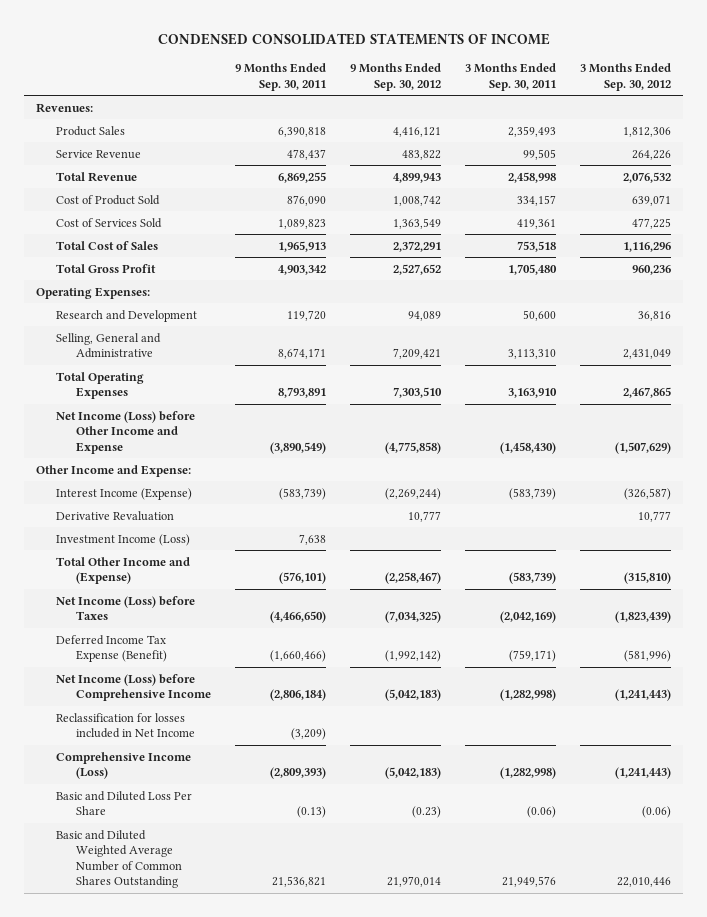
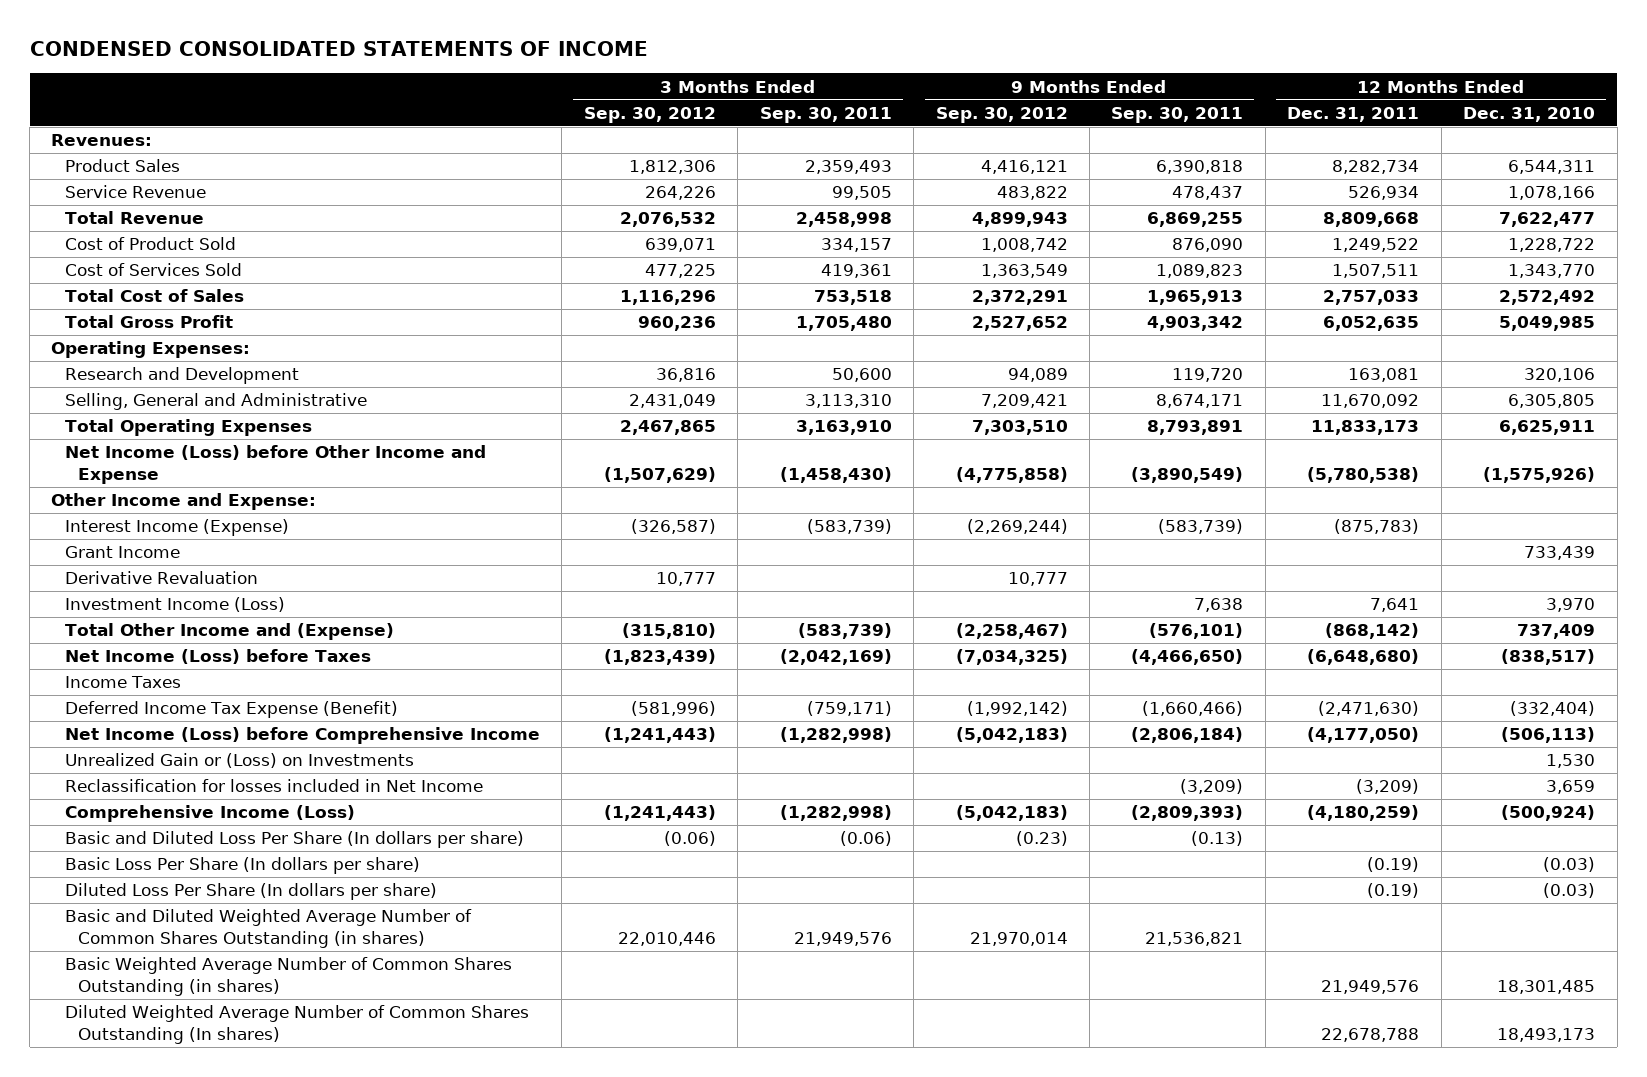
- | 9 Months Ended Sep. 30, 2011 | 9 Months Ended Sep. 30, 2012 | 3 Months Ended Sep. 30, 2011 | 3 Months Ended Sep. 30, 2012
+ | 3 Months Ended Sep. 30, 2012 | 3 Months Ended Sep. 30, 2011 | 9 Months Ended Sep. 30, 2012 | 9 Months Ended Sep. 30, 2011 | 12 Months Ended Dec. 31, 2011 | 12 Months Ended Dec. 31, 2010
+ Grant Income | | | | | | 733,439
+ Income Taxes
+ Unrealized Gain or (Loss) on Investments | | | | | | 1,530
- Basic and Diluted Loss Per Share | (0.13) | (0.23) | (0.06) | (0.06)
- Basic and Diluted Weighted Average Number of Common Shares Outstanding | 21,536,821 | 21,970,014 | 21,949,576 | 22,010,446
+ Basic and Diluted Loss Per Share (In dollars per share) | (0.06) | (0.06) | (0.23) | (0.13) | |
+ Basic Loss Per Share (In dollars per share) | | | | | (0.19) | (0.03)
+ Diluted Loss Per Share (In dollars per share) | | | | | (0.19) | (0.03)
+ Basic and Diluted Weighted Average Number of Common Shares Outstanding (in shares) | 22,010,446 | 21,949,576 | 21,970,014 | 21,536,821 | |
+ Basic Weighted Average Number of Common Shares Outstanding (in shares) | | | | | 21,949,576 | 18,301,485
+ Diluted Weighted Average Number of Common Shares Outstanding (In shares) | | | | | 22,678,788 | 18,493,173

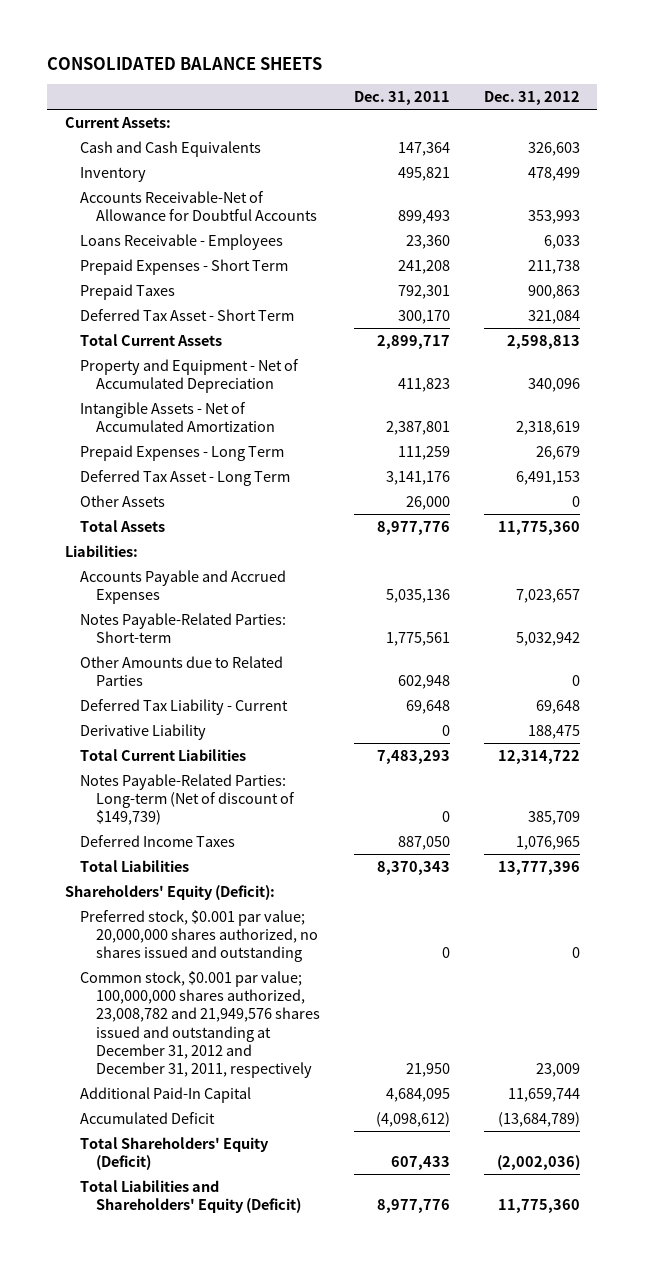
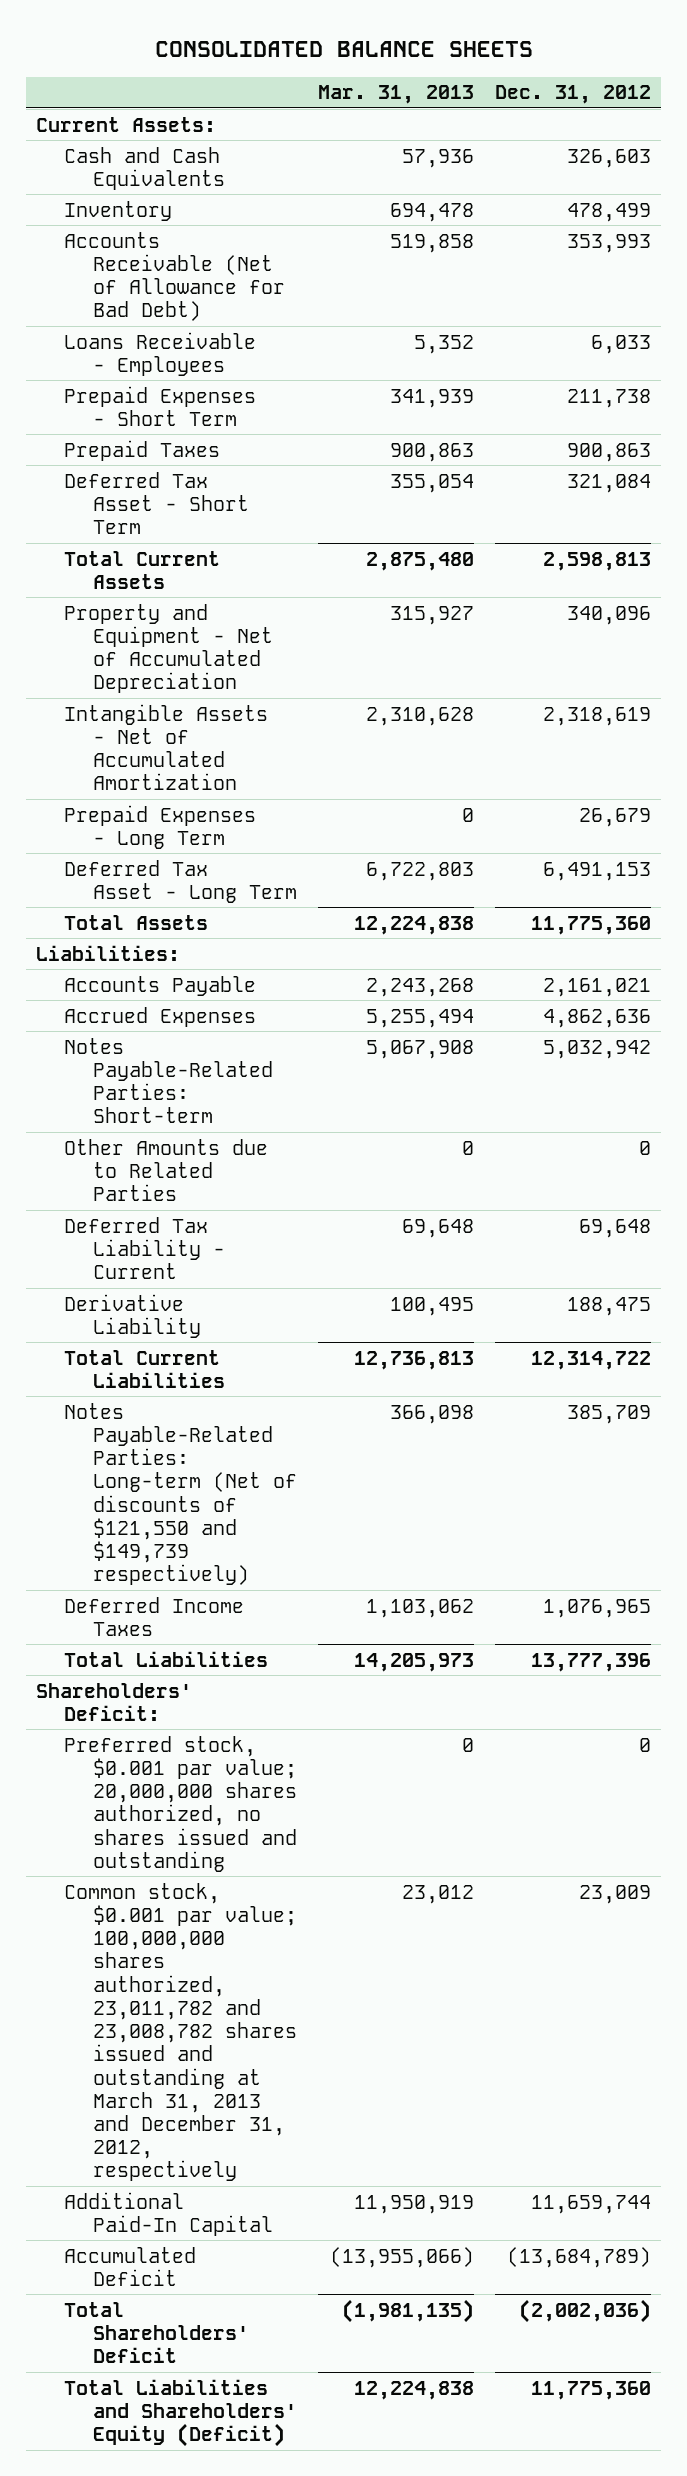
- | Dec. 31, 2011 | Dec. 31, 2012
+ | Mar. 31, 2013 | Dec. 31, 2012
- Accounts Receivable-Net of Allowance for Doubtful Accounts | 899,493 | 353,993
+ Accounts Receivable (Net of Allowance for Bad Debt) | 519,858 | 353,993
- Other Assets | 26,000 | 0
- Accounts Payable and Accrued Expenses | 5,035,136 | 7,023,657
+ Accounts Payable | 2,243,268 | 2,161,021
+ Accrued Expenses | 5,255,494 | 4,862,636
- Notes Payable-Related Parties: Long-term (Net of discount of $149,739) | 0 | 385,709
+ Notes Payable-Related Parties: Long-term (Net of discounts of $121,550 and $149,739 respectively) | 366,098 | 385,709
- Shareholders' Equity (Deficit):
+ Shareholders' Deficit:
- Common stock, $0.001 par value; 100,000,000 shares authorized, 23,008,782 and 21,949,576 shares issued and outstanding at December 31, 2012 and December 31, 2011, respectively | 21,950 | 23,009
+ Common stock, $0.001 par value; 100,000,000 shares authorized, 23,011,782 and 23,008,782 shares issued and outstanding at March 31, 2013 and December 31, 2012, respectively | 23,012 | 23,009
- Total Shareholders' Equity (Deficit) | 607,433 | (2,002,036)
+ Total Shareholders' Deficit | (1,981,135) | (2,002,036)

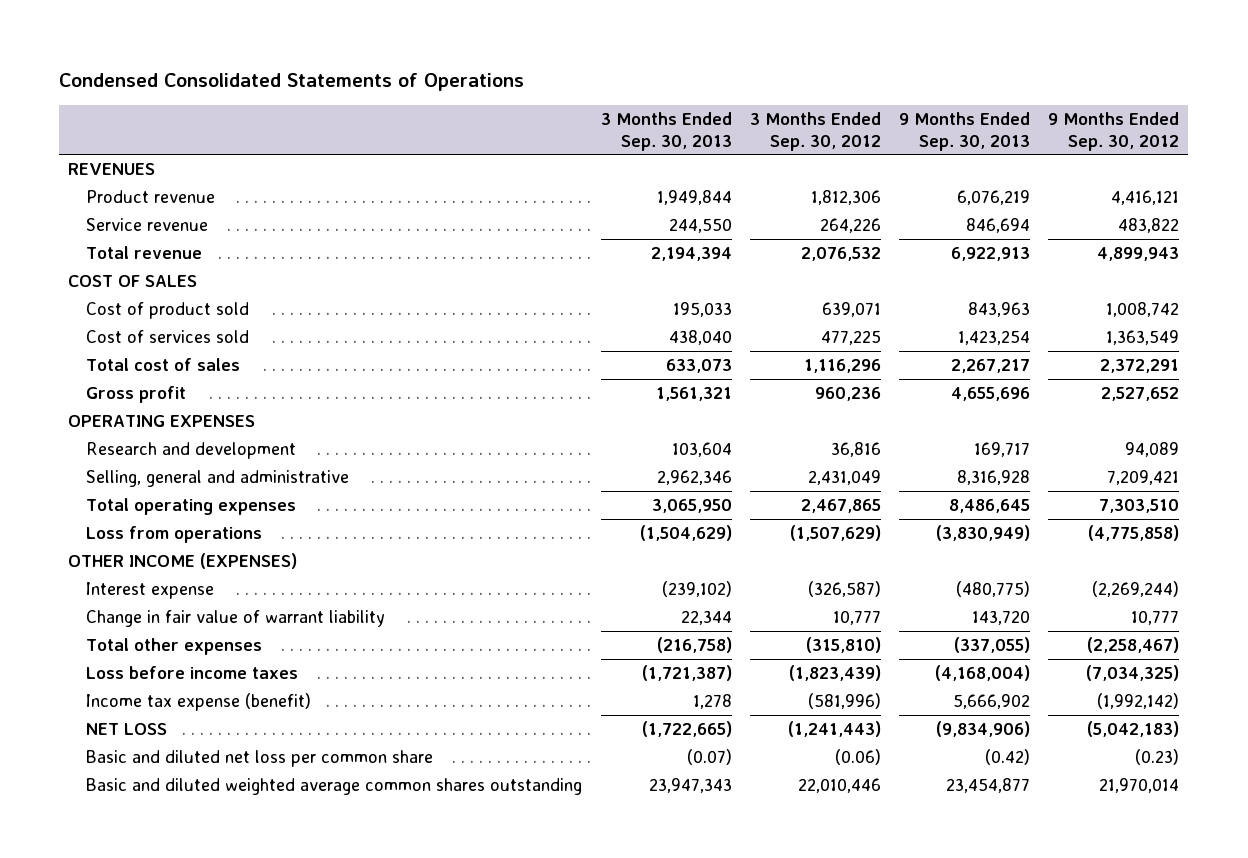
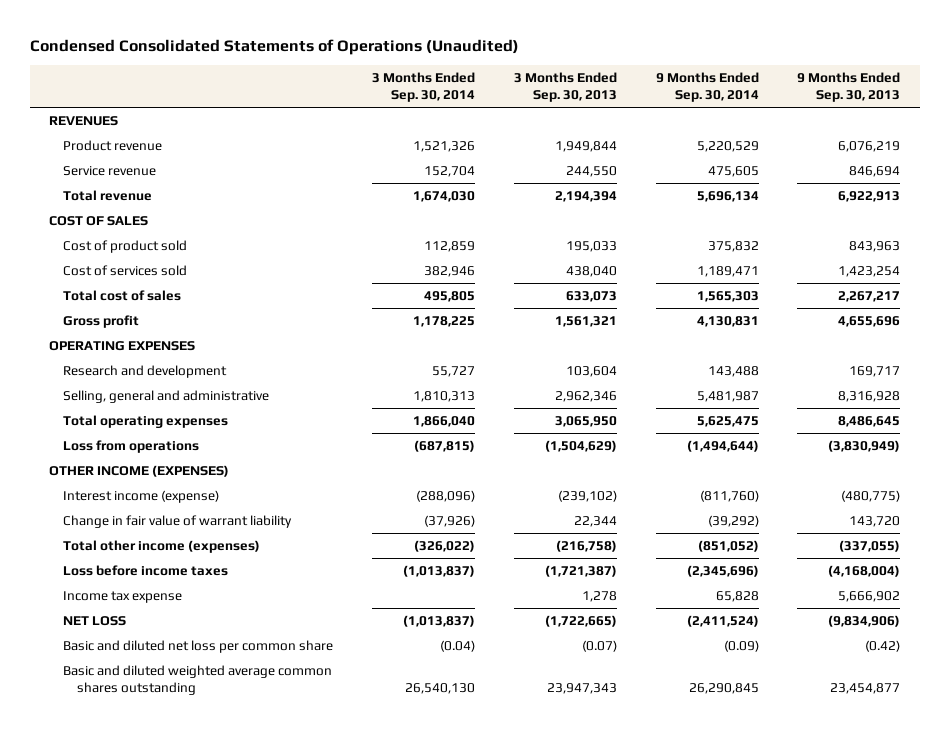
- Condensed Consolidated Statements of Operations
+ Condensed Consolidated Statements of Operations (Unaudited)
- | 3 Months Ended Sep. 30, 2013 | 3 Months Ended Sep. 30, 2012 | 9 Months Ended Sep. 30, 2013 | 9 Months Ended Sep. 30, 2012
+ | 3 Months Ended Sep. 30, 2014 | 3 Months Ended Sep. 30, 2013 | 9 Months Ended Sep. 30, 2014 | 9 Months Ended Sep. 30, 2013
- Interest expense | (239,102) | (326,587) | (480,775) | (2,269,244)
+ Interest income (expense) | (288,096) | (239,102) | (811,760) | (480,775)
- Total other expenses | (216,758) | (315,810) | (337,055) | (2,258,467)
+ Total other income (expenses) | (326,022) | (216,758) | (851,052) | (337,055)
- Income tax expense (benefit) | 1,278 | (581,996) | 5,666,902 | (1,992,142)
+ Income tax expense | | 1,278 | 65,828 | 5,666,902

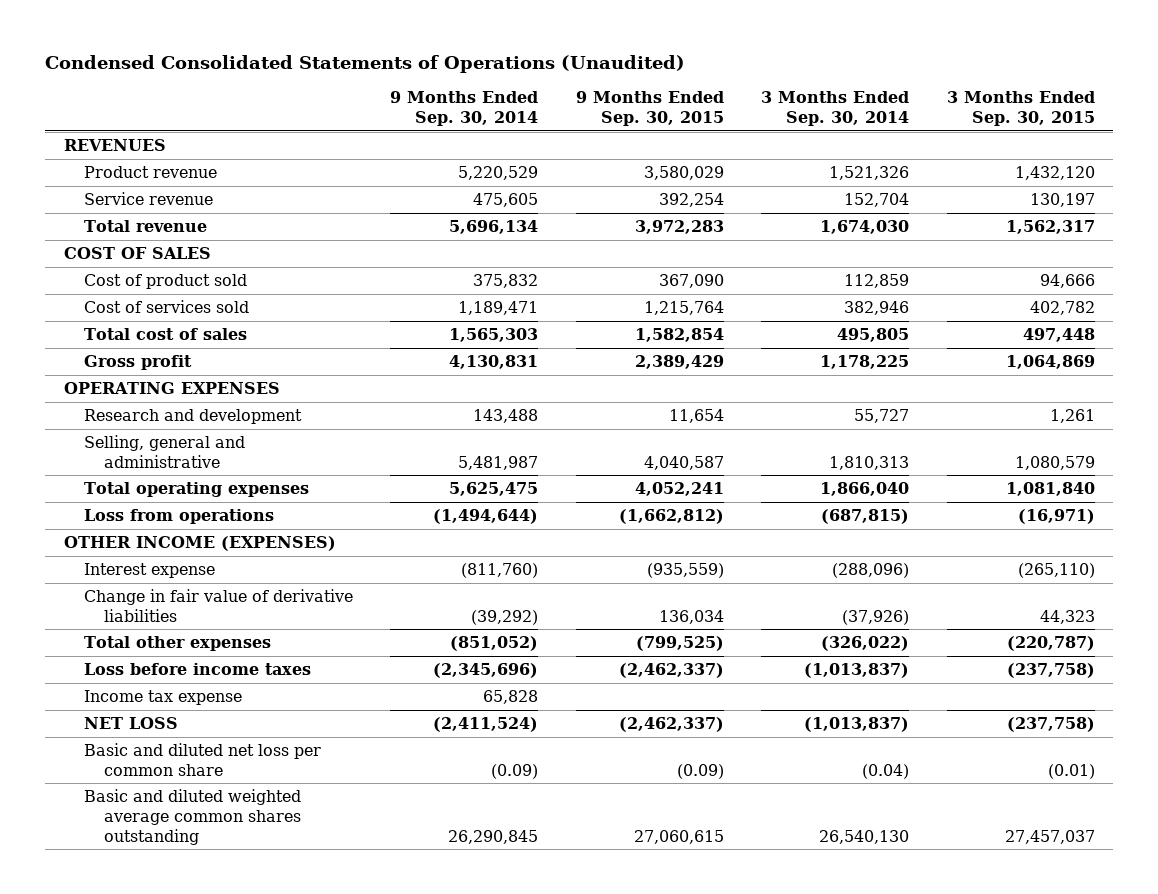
- | 3 Months Ended Sep. 30, 2014 | 3 Months Ended Sep. 30, 2013 | 9 Months Ended Sep. 30, 2014 | 9 Months Ended Sep. 30, 2013
+ | 9 Months Ended Sep. 30, 2014 | 9 Months Ended Sep. 30, 2015 | 3 Months Ended Sep. 30, 2014 | 3 Months Ended Sep. 30, 2015
- Interest income (expense) | (288,096) | (239,102) | (811,760) | (480,775)
- Change in fair value of warrant liability | (37,926) | 22,344 | (39,292) | 143,720
- Total other income (expenses) | (326,022) | (216,758) | (851,052) | (337,055)
+ Interest expense | (811,760) | (935,559) | (288,096) | (265,110)
+ Change in fair value of derivative liabilities | (39,292) | 136,034 | (37,926) | 44,323
+ Total other expenses | (851,052) | (799,525) | (326,022) | (220,787)

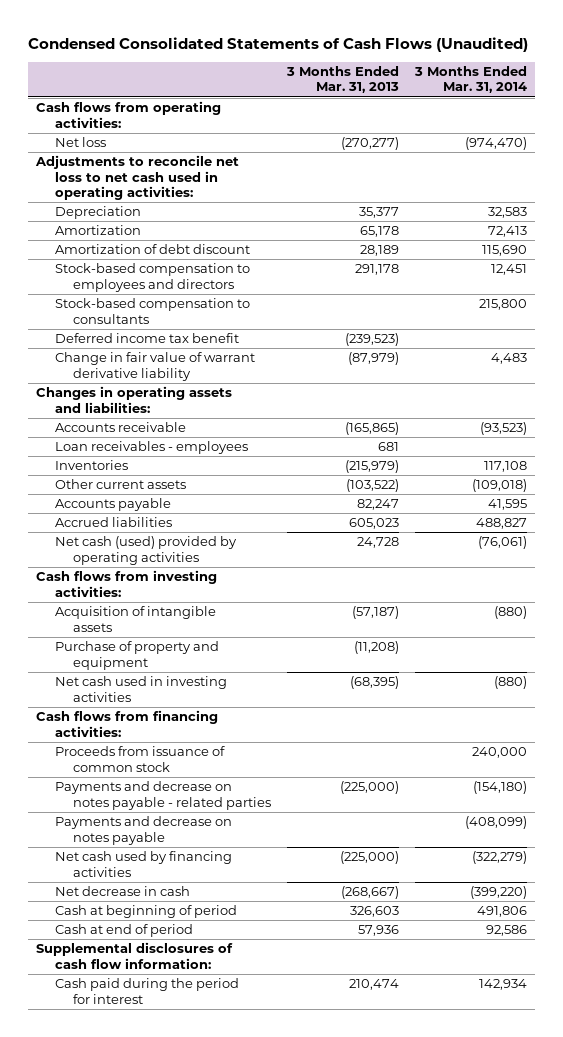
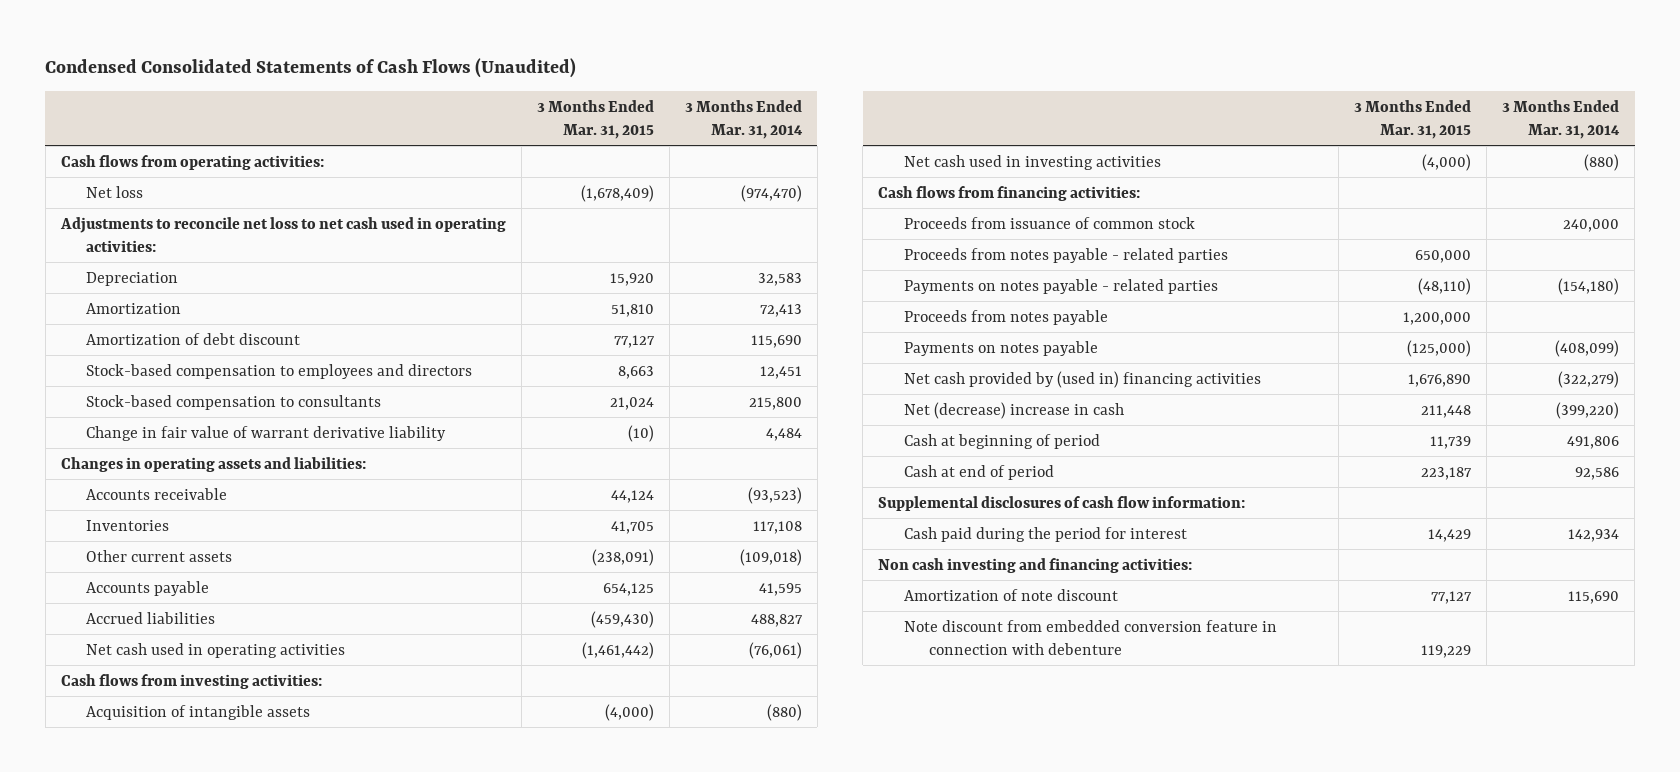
- | 3 Months Ended Mar. 31, 2013 | 3 Months Ended Mar. 31, 2014
+ | 3 Months Ended Mar. 31, 2015 | 3 Months Ended Mar. 31, 2014
- Deferred income tax benefit | (239,523) |
- Change in fair value of warrant derivative liability | (87,979) | 4,483
+ Change in fair value of warrant derivative liability | (10) | 4,484
- Loan receivables - employees | 681 |
- Net cash (used) provided by operating activities | 24,728 | (76,061)
+ Net cash used in operating activities | (1,461,442) | (76,061)
- Purchase of property and equipment | (11,208) |
- Payments and decrease on notes payable - related parties | (225,000) | (154,180)
- Payments and decrease on notes payable | | (408,099)
- Net cash used by financing activities | (225,000) | (322,279)
- Net decrease in cash | (268,667) | (399,220)
+ Proceeds from notes payable - related parties | 650,000 |
+ Payments on notes payable - related parties | (48,110) | (154,180)
+ Proceeds from notes payable | 1,200,000 |
+ Payments on notes payable | (125,000) | (408,099)
+ Net cash provided by (used in) financing activities | 1,676,890 | (322,279)
+ Net (decrease) increase in cash | 211,448 | (399,220)
+ Non cash investing and financing activities:
+ Amortization of note discount | 77,127 | 115,690
+ Note discount from embedded conversion feature in connection with debenture | 119,229 |

